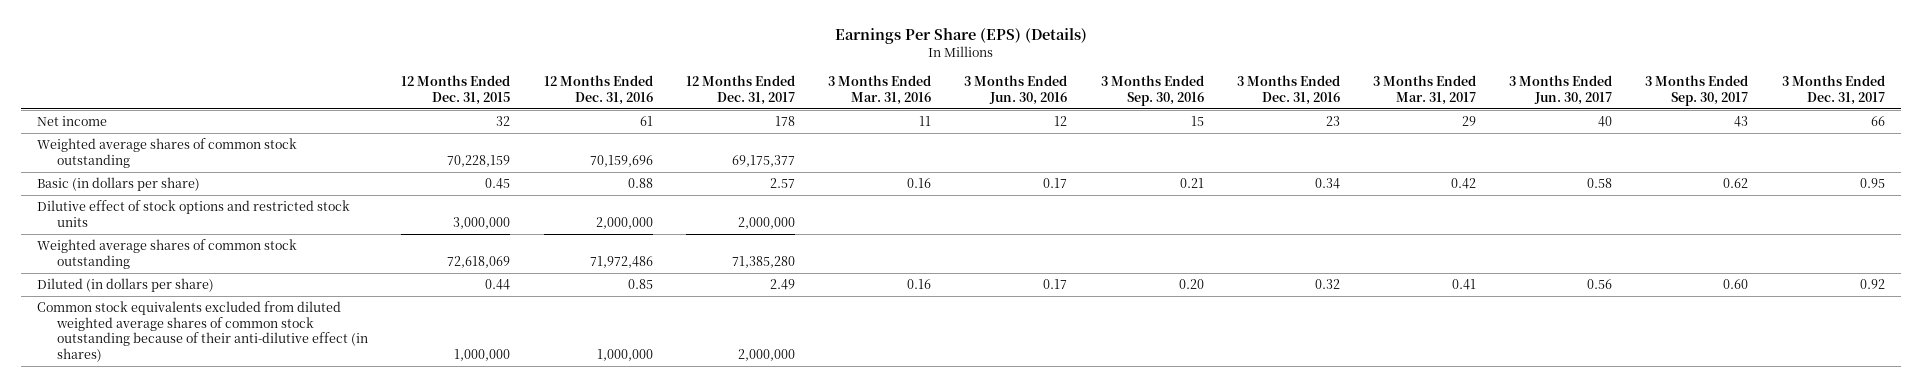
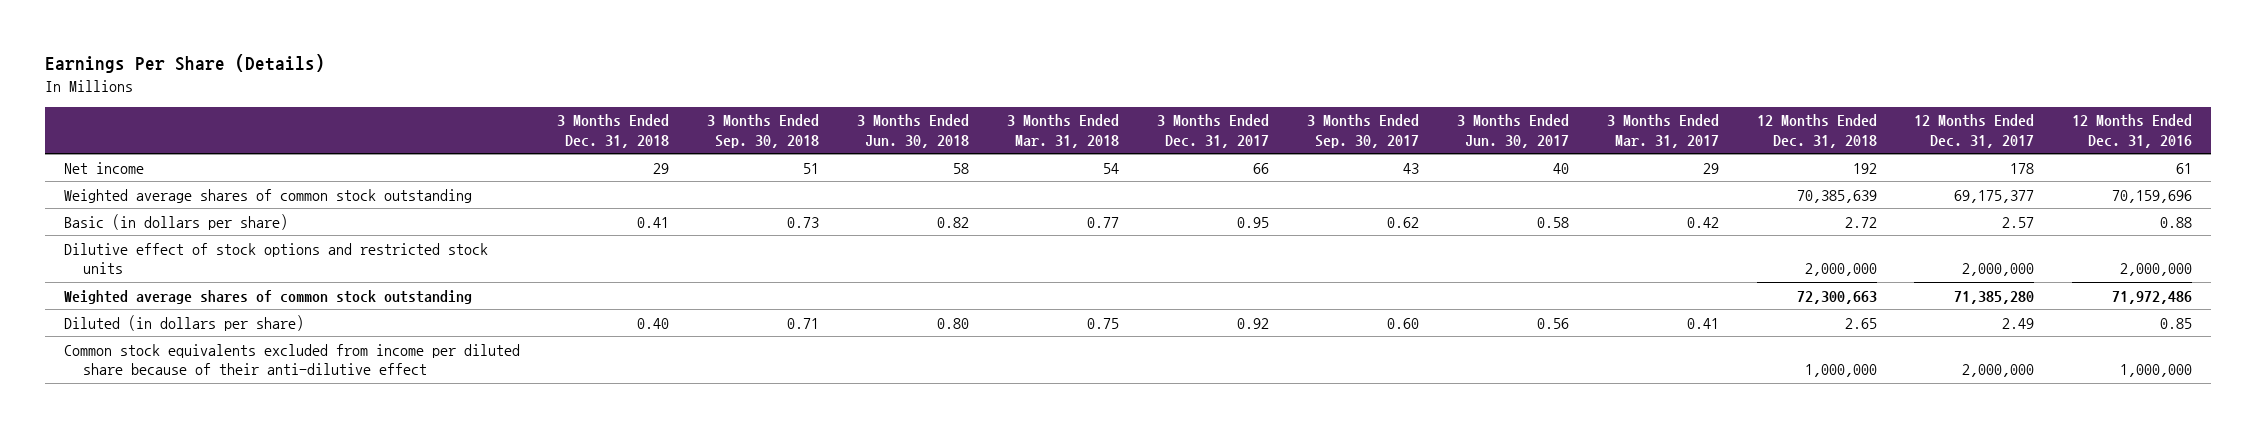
- Earnings Per Share (EPS) (Details)
+ Earnings Per Share (Details)
- | 12 Months Ended Dec. 31, 2015 | 12 Months Ended Dec. 31, 2016 | 12 Months Ended Dec. 31, 2017 | 3 Months Ended Mar. 31, 2016 | 3 Months Ended Jun. 30, 2016 | 3 Months Ended Sep. 30, 2016 | 3 Months Ended Dec. 31, 2016 | 3 Months Ended Mar. 31, 2017 | 3 Months Ended Jun. 30, 2017 | 3 Months Ended Sep. 30, 2017 | 3 Months Ended Dec. 31, 2017
+ | 3 Months Ended Dec. 31, 2018 | 3 Months Ended Sep. 30, 2018 | 3 Months Ended Jun. 30, 2018 | 3 Months Ended Mar. 31, 2018 | 3 Months Ended Dec. 31, 2017 | 3 Months Ended Sep. 30, 2017 | 3 Months Ended Jun. 30, 2017 | 3 Months Ended Mar. 31, 2017 | 12 Months Ended Dec. 31, 2018 | 12 Months Ended Dec. 31, 2017 | 12 Months Ended Dec. 31, 2016
- Common stock equivalents excluded from diluted weighted average shares of common stock outstanding because of their anti-dilutive effect (in shares) | 1,000,000 | 1,000,000 | 2,000,000 | | | | | | | |
+ Common stock equivalents excluded from income per diluted share because of their anti-dilutive effect | | | | | | | | | 1,000,000 | 2,000,000 | 1,000,000

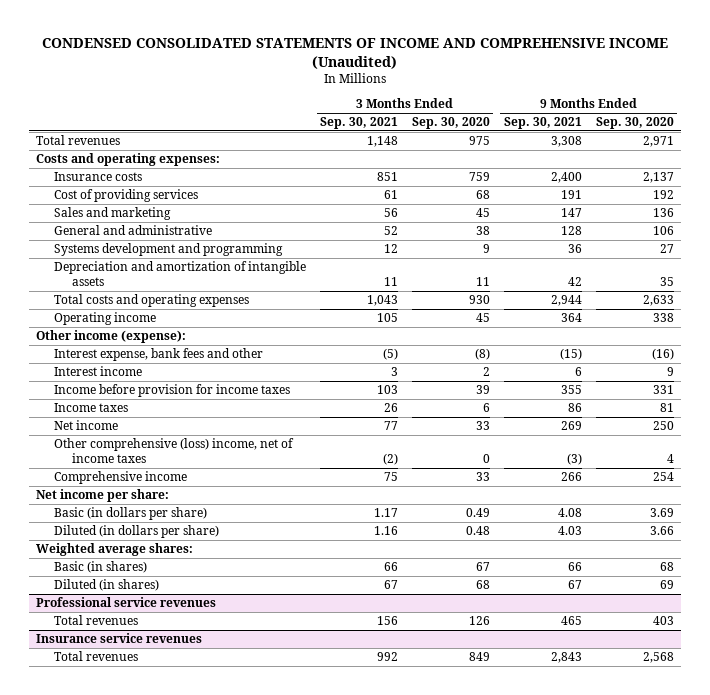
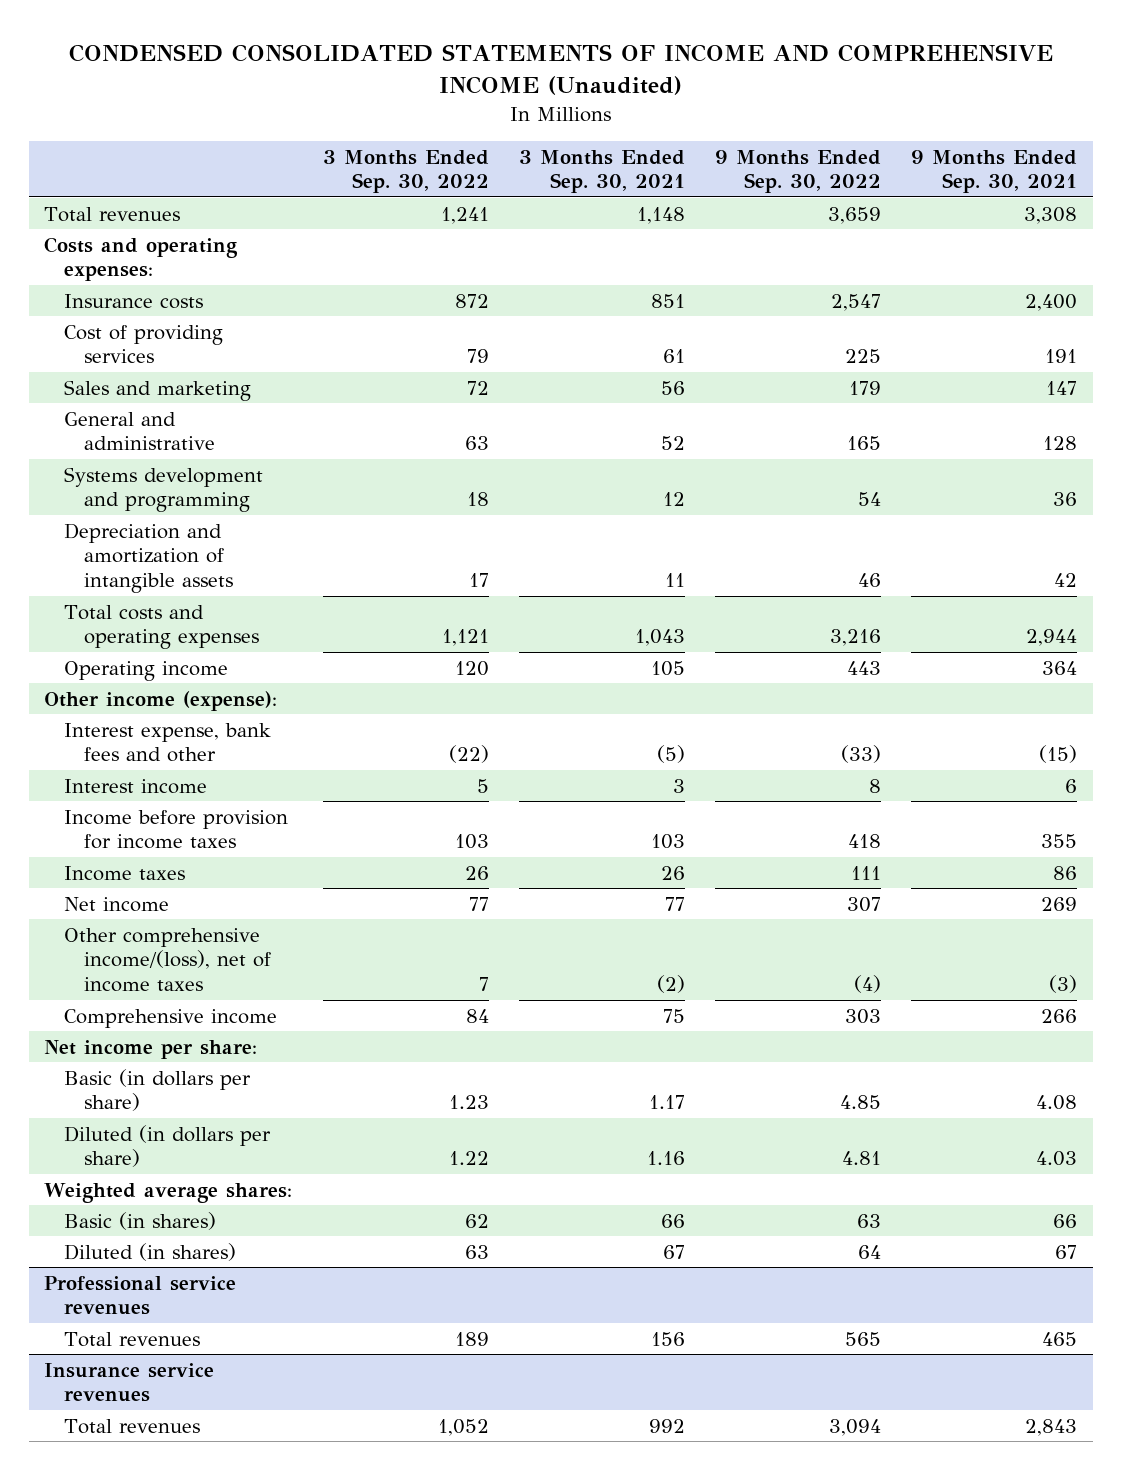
- | 3 Months Ended Sep. 30, 2021 | 3 Months Ended Sep. 30, 2020 | 9 Months Ended Sep. 30, 2021 | 9 Months Ended Sep. 30, 2020
+ | 3 Months Ended Sep. 30, 2022 | 3 Months Ended Sep. 30, 2021 | 9 Months Ended Sep. 30, 2022 | 9 Months Ended Sep. 30, 2021
- Other comprehensive (loss) income, net of income taxes | (2) | 0 | (3) | 4
+ Other comprehensive income/(loss), net of income taxes | 7 | (2) | (4) | (3)

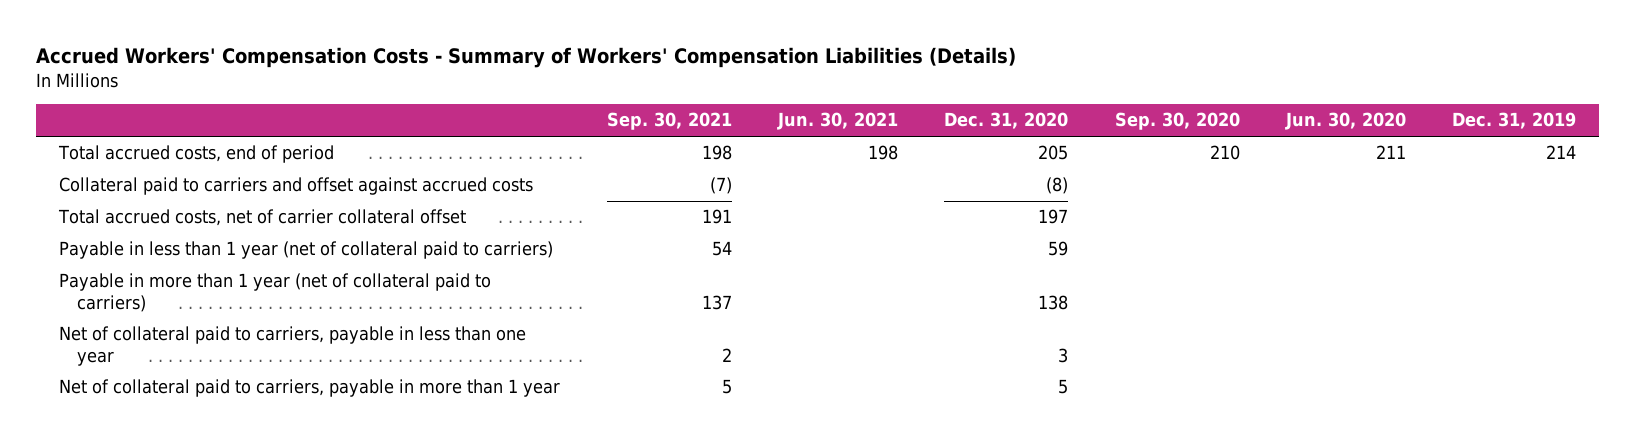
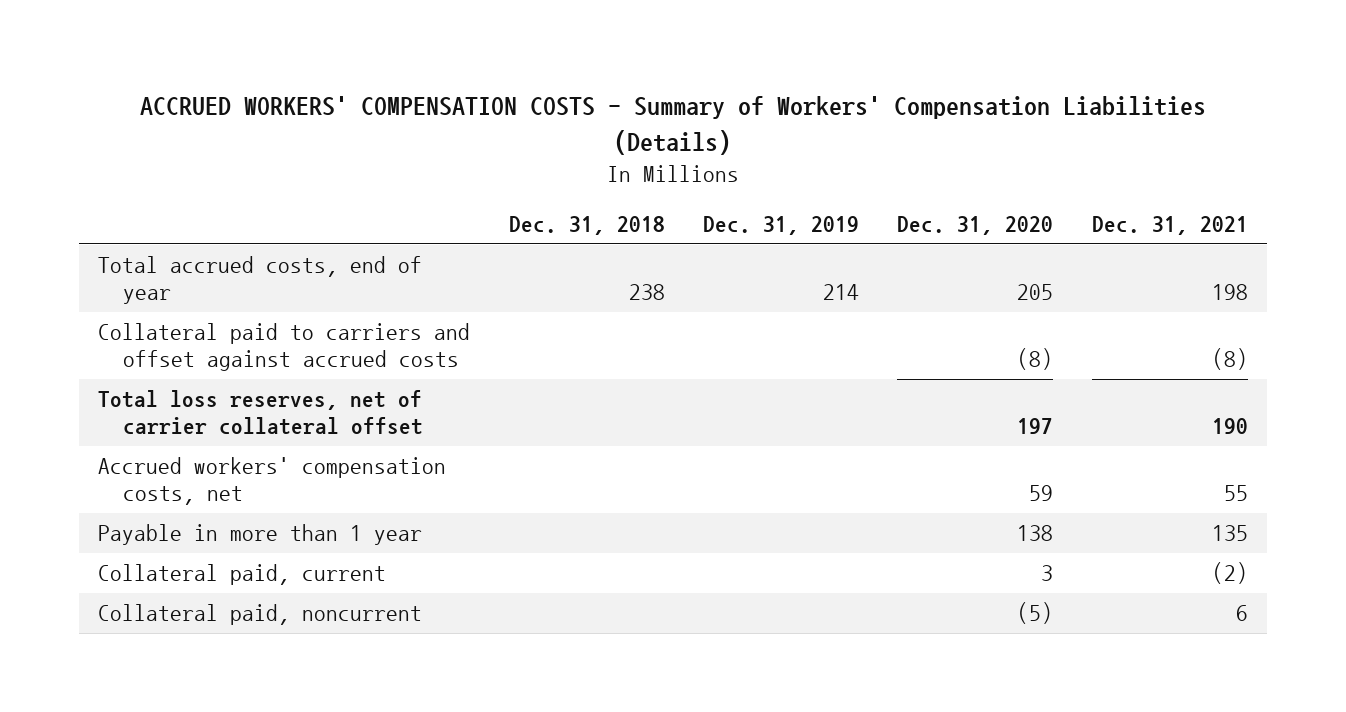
- Accrued Workers' Compensation Costs - Summary of Workers' Compensation Liabilities (Details)
+ ACCRUED WORKERS' COMPENSATION COSTS - Summary of Workers' Compensation Liabilities (Details)
- | Sep. 30, 2021 | Jun. 30, 2021 | Dec. 31, 2020 | Sep. 30, 2020 | Jun. 30, 2020 | Dec. 31, 2019
+ | Dec. 31, 2018 | Dec. 31, 2019 | Dec. 31, 2020 | Dec. 31, 2021
- Total accrued costs, end of period | 198 | 198 | 205 | 210 | 211 | 214
+ Total accrued costs, end of year | 238 | 214 | 205 | 198
- Total accrued costs, net of carrier collateral offset | 191 | | 197 | | |
- Payable in less than 1 year (net of collateral paid to carriers) | 54 | | 59 | | |
- Payable in more than 1 year (net of collateral paid to carriers) | 137 | | 138 | | |
- Net of collateral paid to carriers, payable in less than one year | 2 | | 3 | | |
- Net of collateral paid to carriers, payable in more than 1 year | 5 | | 5 | | |
+ Total loss reserves, net of carrier collateral offset | | | 197 | 190
+ Accrued workers' compensation costs, net | | | 59 | 55
+ Payable in more than 1 year | | | 138 | 135
+ Collateral paid, current | | | 3 | (2)
+ Collateral paid, noncurrent | | | (5) | 6

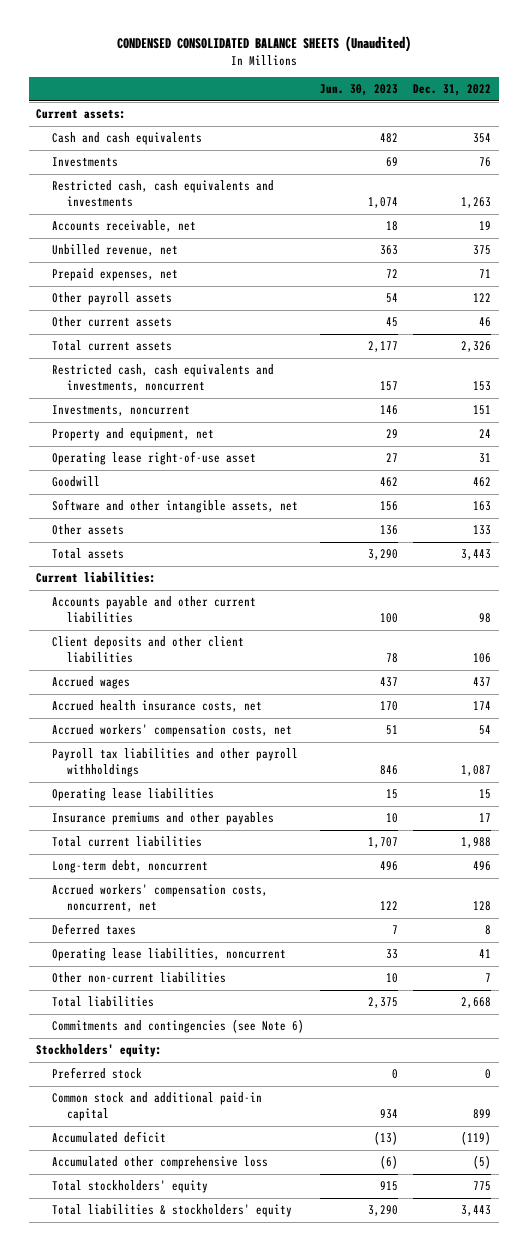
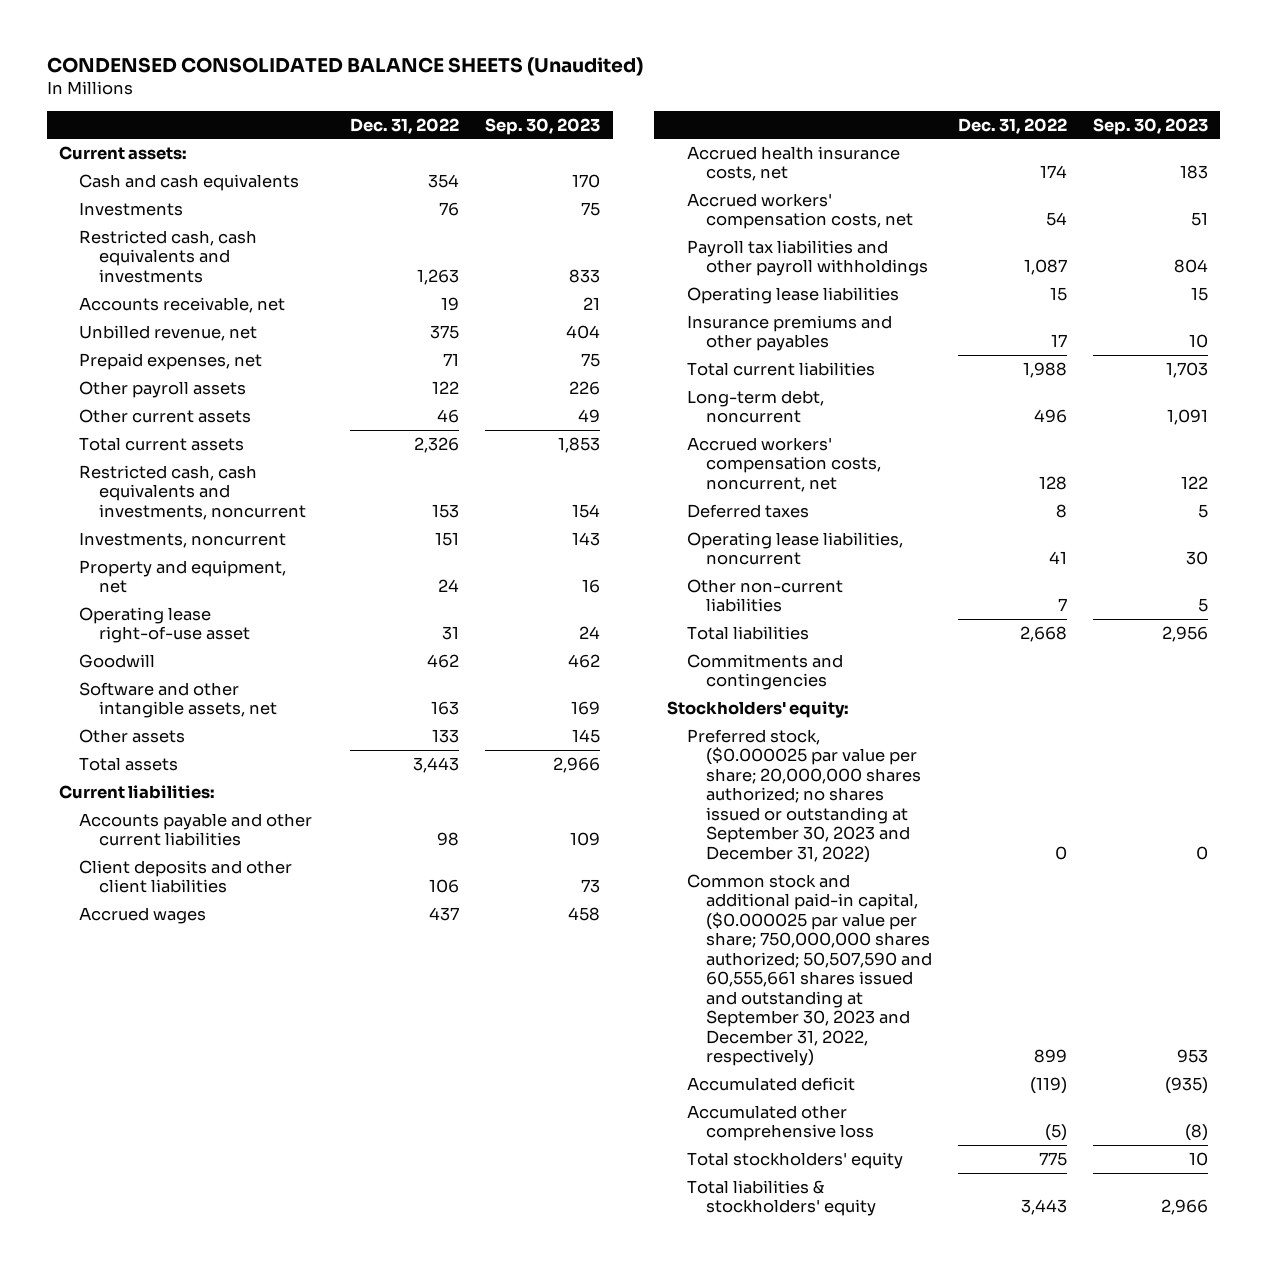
- | Jun. 30, 2023 | Dec. 31, 2022
+ | Dec. 31, 2022 | Sep. 30, 2023
- Commitments and contingencies (see Note 6)
+ Commitments and contingencies
- Preferred stock | 0 | 0
- Common stock and additional paid-in capital | 934 | 899
+ Preferred stock, ($0.000025 par value per share; 20,000,000 shares authorized; no shares issued or outstanding at September 30, 2023 and December 31, 2022) | 0 | 0
+ Common stock and additional paid-in capital, ($0.000025 par value per share; 750,000,000 shares authorized; 50,507,590 and 60,555,661 shares issued and outstanding at September 30, 2023 and December 31, 2022, respectively) | 899 | 953

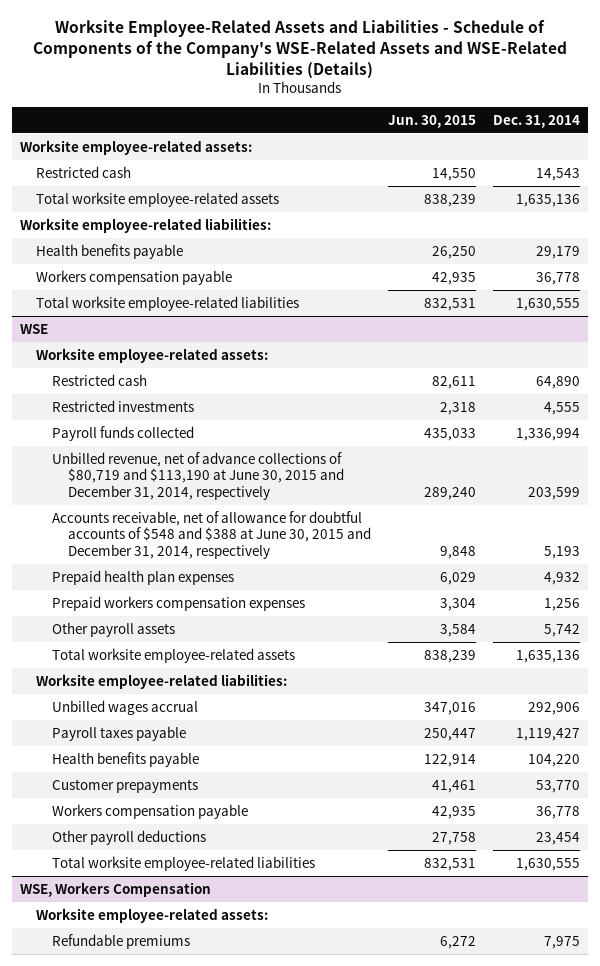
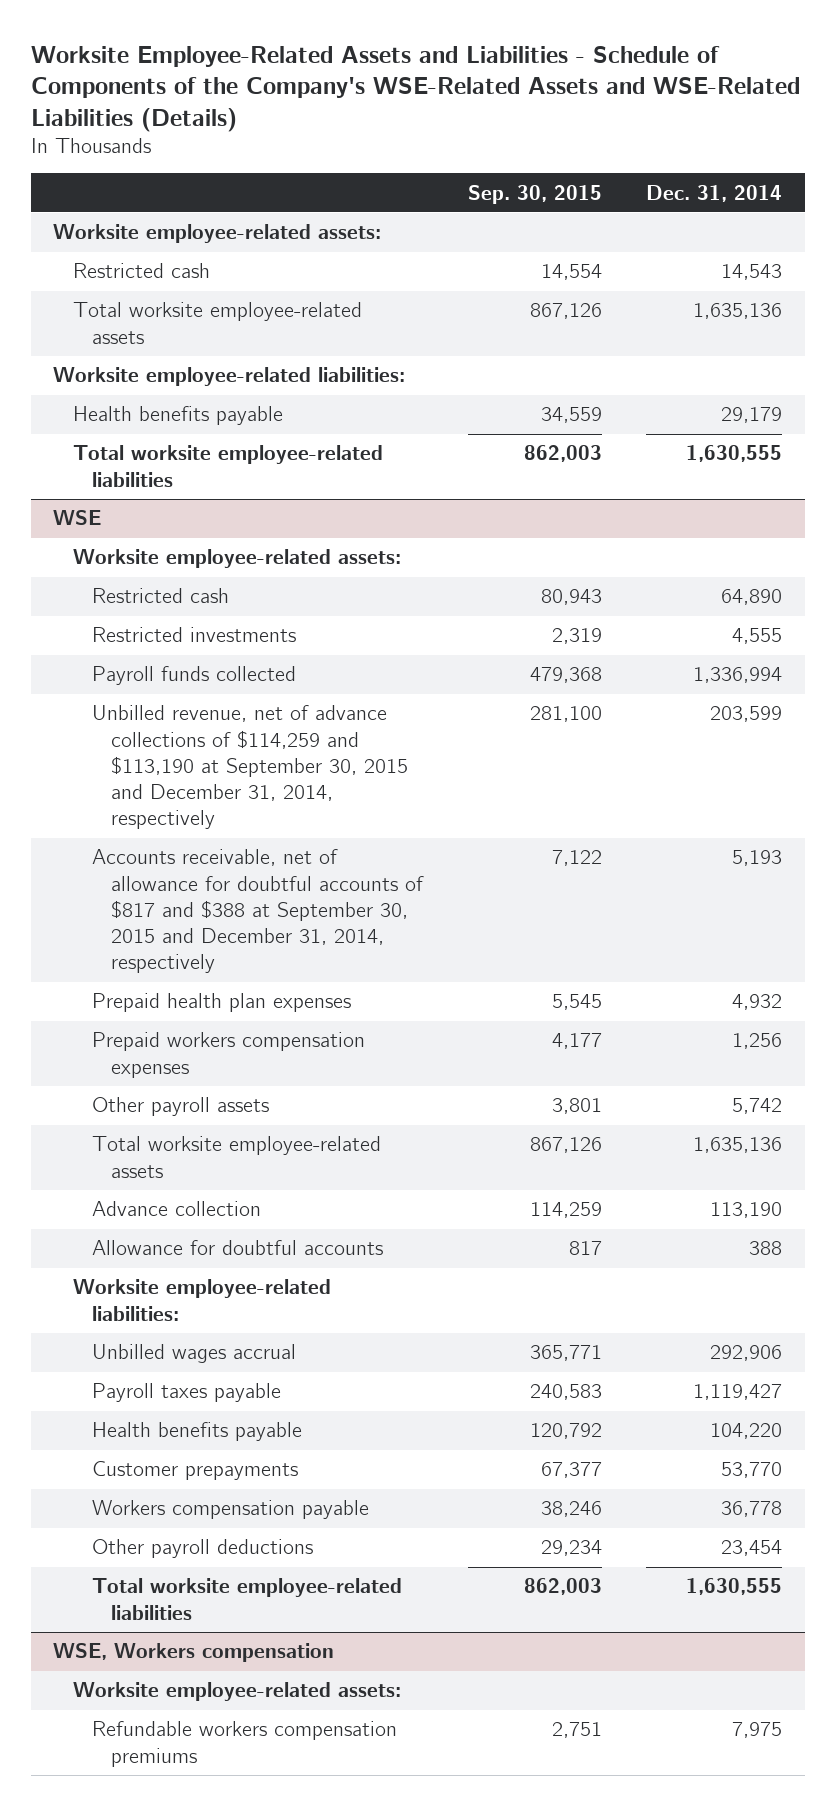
- | Jun. 30, 2015 | Dec. 31, 2014
+ | Sep. 30, 2015 | Dec. 31, 2014
- Workers compensation payable | 42,935 | 36,778
@ WSE
- Unbilled revenue, net of advance collections of $80,719 and $113,190 at June 30, 2015 and December 31, 2014, respectively | 289,240 | 203,599
- Accounts receivable, net of allowance for doubtful accounts of $548 and $388 at June 30, 2015 and December 31, 2014, respectively | 9,848 | 5,193
+ Unbilled revenue, net of advance collections of $114,259 and $113,190 at September 30, 2015 and December 31, 2014, respectively | 281,100 | 203,599
+ Accounts receivable, net of allowance for doubtful accounts of $817 and $388 at September 30, 2015 and December 31, 2014, respectively | 7,122 | 5,193
+ Advance collection | 114,259 | 113,190
+ Allowance for doubtful accounts | 817 | 388
- WSE, Workers Compensation
+ WSE, Workers compensation
- Refundable premiums | 6,272 | 7,975
+ Refundable workers compensation premiums | 2,751 | 7,975

